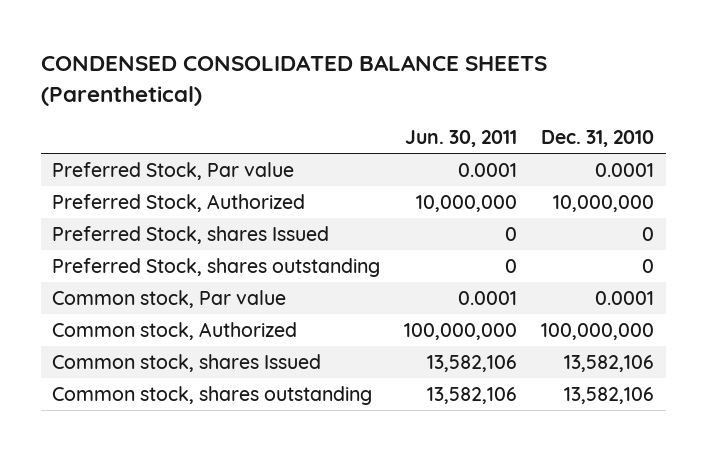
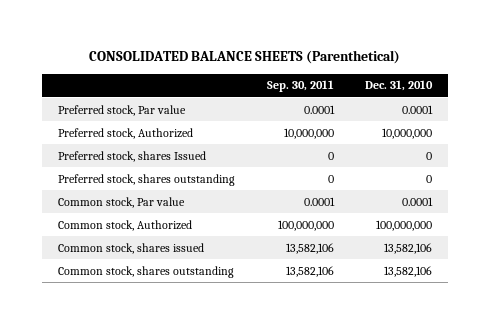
- CONDENSED CONSOLIDATED BALANCE SHEETS (Parenthetical)
+ CONSOLIDATED BALANCE SHEETS (Parenthetical)
- | Jun. 30, 2011 | Dec. 31, 2010
+ | Sep. 30, 2011 | Dec. 31, 2010
- Preferred Stock, Par value | 0.0001 | 0.0001
- Preferred Stock, Authorized | 10,000,000 | 10,000,000
- Preferred Stock, shares Issued | 0 | 0
- Preferred Stock, shares outstanding | 0 | 0
+ Preferred stock, Par value | 0.0001 | 0.0001
+ Preferred stock, Authorized | 10,000,000 | 10,000,000
+ Preferred stock, shares Issued | 0 | 0
+ Preferred stock, shares outstanding | 0 | 0
- Common stock, shares Issued | 13,582,106 | 13,582,106
+ Common stock, shares issued | 13,582,106 | 13,582,106

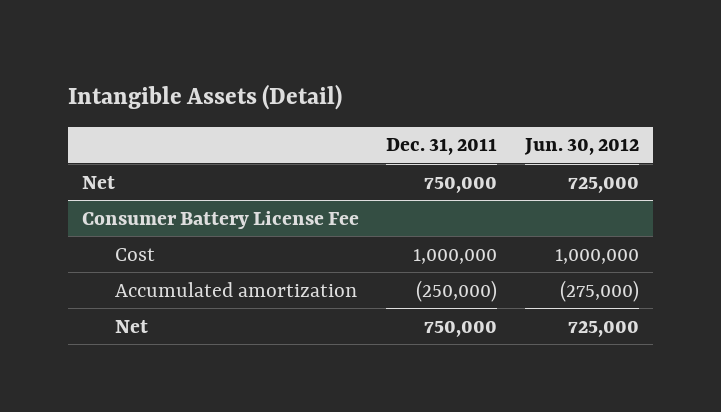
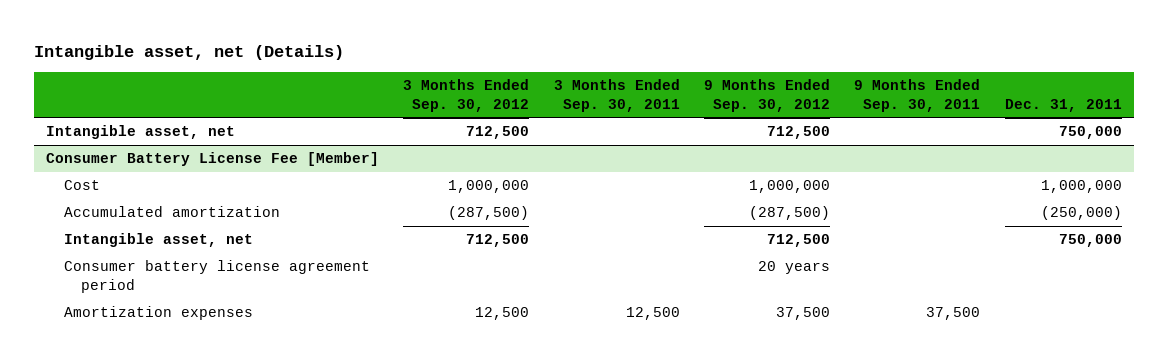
- Intangible Assets (Detail)
+ Intangible asset, net (Details)
- | Dec. 31, 2011 | Jun. 30, 2012
+ | 3 Months Ended Sep. 30, 2012 | 3 Months Ended Sep. 30, 2011 | 9 Months Ended Sep. 30, 2012 | 9 Months Ended Sep. 30, 2011 | Dec. 31, 2011
- Net | 750,000 | 725,000
- Consumer Battery License Fee
+ Intangible asset, net | 712,500 | | 712,500 | | 750,000
+ Consumer Battery License Fee [Member]
- Net | 750,000 | 725,000
+ Intangible asset, net | 712,500 | | 712,500 | | 750,000
+ Consumer battery license agreement period | | | 20 years | |
+ Amortization expenses | 12,500 | 12,500 | 37,500 | 37,500 |

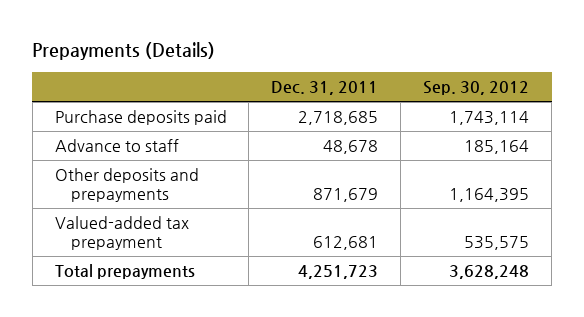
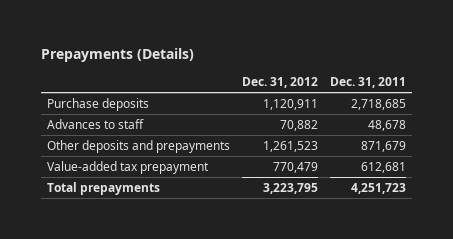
- | Dec. 31, 2011 | Sep. 30, 2012
+ | Dec. 31, 2012 | Dec. 31, 2011
- Purchase deposits paid | 2,718,685 | 1,743,114
- Advance to staff | 48,678 | 185,164
+ Purchase deposits | 1,120,911 | 2,718,685
+ Advances to staff | 70,882 | 48,678
- Valued-added tax prepayment | 612,681 | 535,575
+ Value-added tax prepayment | 770,479 | 612,681

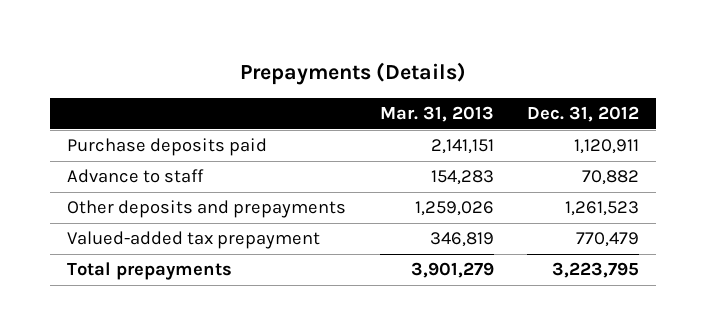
- | Dec. 31, 2012 | Dec. 31, 2011
+ | Mar. 31, 2013 | Dec. 31, 2012
- Purchase deposits | 1,120,911 | 2,718,685
- Advances to staff | 70,882 | 48,678
+ Purchase deposits paid | 2,141,151 | 1,120,911
+ Advance to staff | 154,283 | 70,882
- Value-added tax prepayment | 770,479 | 612,681
+ Valued-added tax prepayment | 346,819 | 770,479

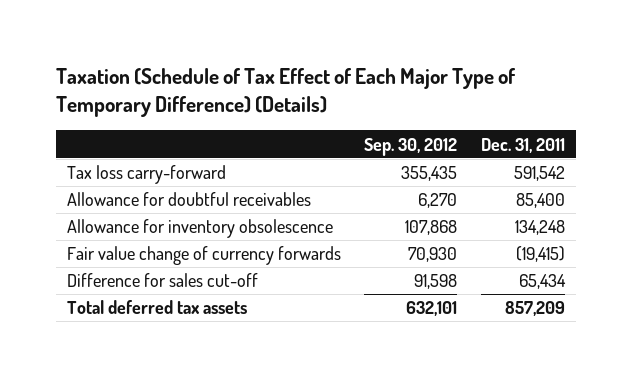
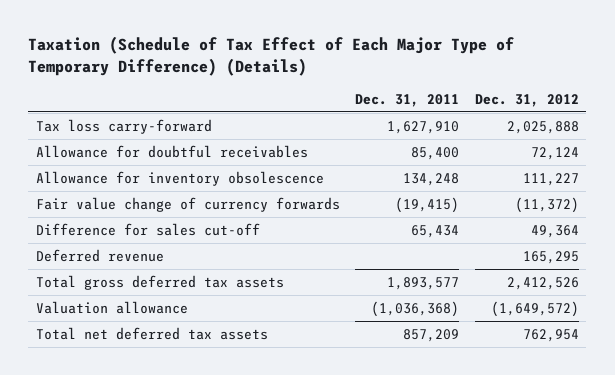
- | Sep. 30, 2012 | Dec. 31, 2011
+ | Dec. 31, 2011 | Dec. 31, 2012
- Tax loss carry-forward | 355,435 | 591,542
+ Tax loss carry-forward | 1,627,910 | 2,025,888
- Total deferred tax assets | 632,101 | 857,209
+ Deferred revenue | | 165,295
+ Total gross deferred tax assets | 1,893,577 | 2,412,526
+ Valuation allowance | (1,036,368) | (1,649,572)
+ Total net deferred tax assets | 857,209 | 762,954

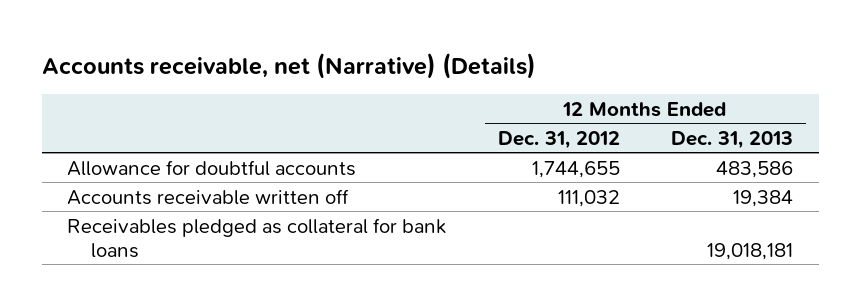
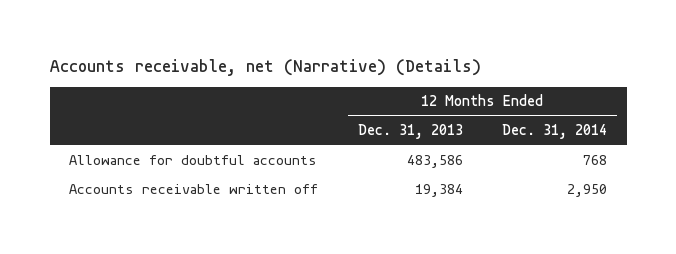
- | 12 Months Ended Dec. 31, 2012 | 12 Months Ended Dec. 31, 2013
+ | 12 Months Ended Dec. 31, 2013 | 12 Months Ended Dec. 31, 2014
- Receivables pledged as collateral for bank loans | | 19,018,181

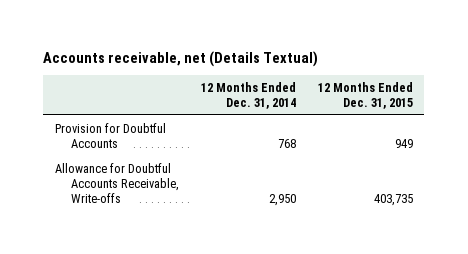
- Accounts receivable, net (Narrative) (Details)
+ Accounts receivable, net (Details Textual)
- | 12 Months Ended Dec. 31, 2013 | 12 Months Ended Dec. 31, 2014
+ | 12 Months Ended Dec. 31, 2014 | 12 Months Ended Dec. 31, 2015
- Allowance for doubtful accounts | 483,586 | 768
- Accounts receivable written off | 19,384 | 2,950
+ Provision for Doubtful Accounts | 768 | 949
+ Allowance for Doubtful Accounts Receivable, Write-offs | 2,950 | 403,735

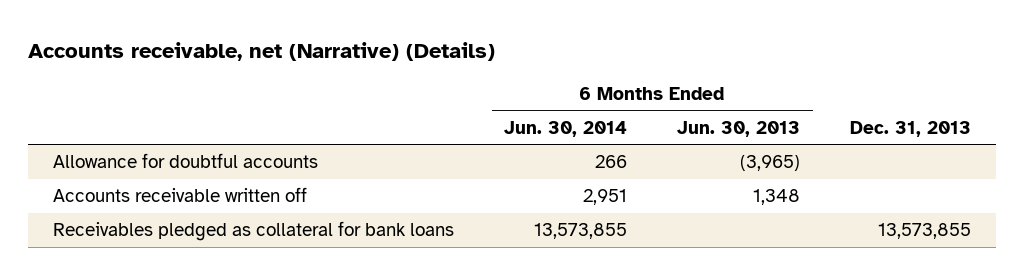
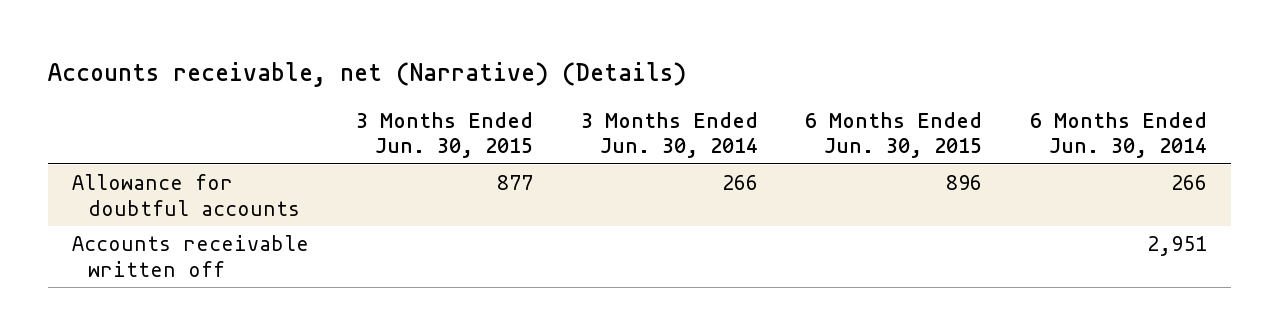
- | 6 Months Ended Jun. 30, 2014 | 6 Months Ended Jun. 30, 2013 | Dec. 31, 2013
+ | 3 Months Ended Jun. 30, 2015 | 3 Months Ended Jun. 30, 2014 | 6 Months Ended Jun. 30, 2015 | 6 Months Ended Jun. 30, 2014
- Receivables pledged as collateral for bank loans | 13,573,855 | | 13,573,855

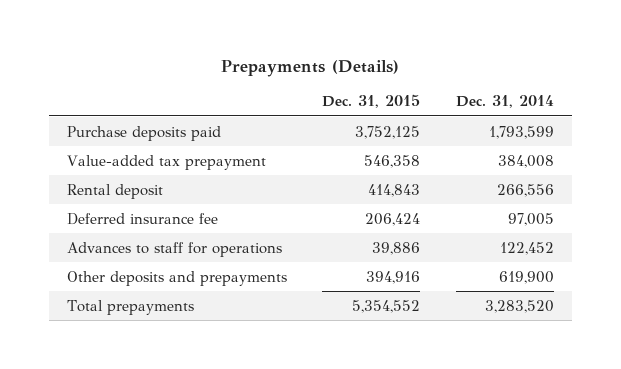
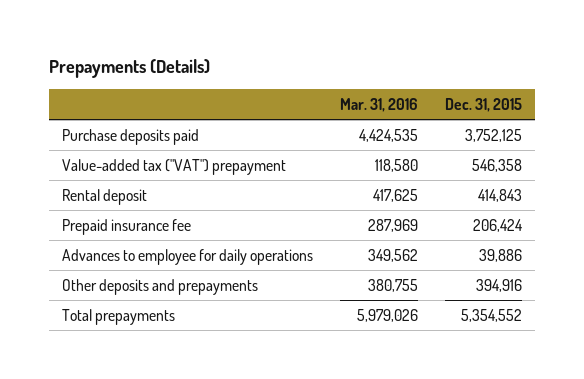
- | Dec. 31, 2015 | Dec. 31, 2014
+ | Mar. 31, 2016 | Dec. 31, 2015
- Value-added tax prepayment | 546,358 | 384,008
+ Value-added tax ("VAT") prepayment | 118,580 | 546,358
- Deferred insurance fee | 206,424 | 97,005
- Advances to staff for operations | 39,886 | 122,452
+ Prepaid insurance fee | 287,969 | 206,424
+ Advances to employee for daily operations | 349,562 | 39,886

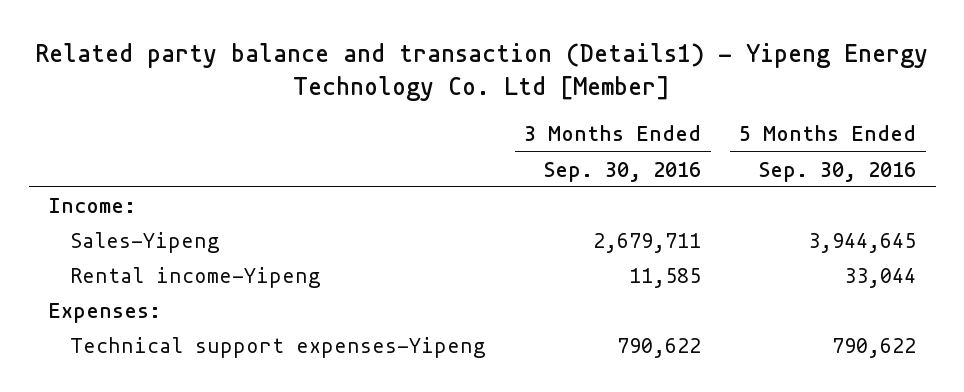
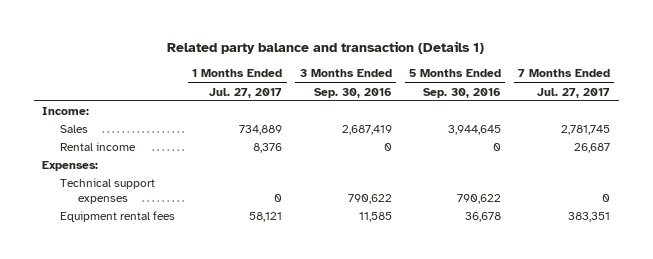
- Related party balance and transaction (Details1) - Yipeng Energy Technology Co. Ltd [Member]
+ Related party balance and transaction (Details 1)
- | 3 Months Ended Sep. 30, 2016 | 5 Months Ended Sep. 30, 2016
+ | 1 Months Ended Jul. 27, 2017 | 3 Months Ended Sep. 30, 2016 | 5 Months Ended Sep. 30, 2016 | 7 Months Ended Jul. 27, 2017
- Sales-Yipeng | 2,679,711 | 3,944,645
- Rental income-Yipeng | 11,585 | 33,044
+ Sales | 734,889 | 2,687,419 | 3,944,645 | 2,781,745
+ Rental income | 8,376 | 0 | 0 | 26,687
- Technical support expenses-Yipeng | 790,622 | 790,622
+ Technical support expenses | 0 | 790,622 | 790,622 | 0
+ Equipment rental fees | 58,121 | 11,585 | 36,678 | 383,351

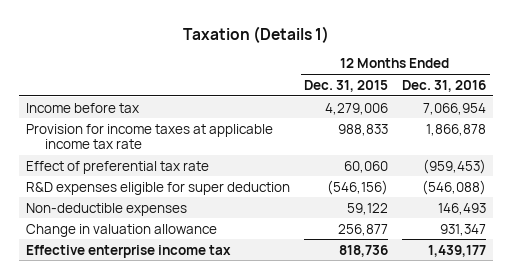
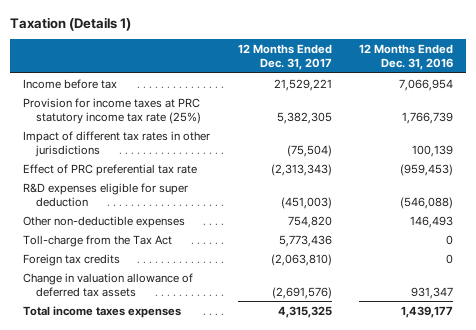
- | 12 Months Ended Dec. 31, 2015 | 12 Months Ended Dec. 31, 2016
+ | 12 Months Ended Dec. 31, 2017 | 12 Months Ended Dec. 31, 2016
- Provision for income taxes at applicable income tax rate | 988,833 | 1,866,878
- Effect of preferential tax rate | 60,060 | (959,453)
+ Provision for income taxes at PRC statutory income tax rate (25%) | 5,382,305 | 1,766,739
+ Impact of different tax rates in other jurisdictions | (75,504) | 100,139
+ Effect of PRC preferential tax rate | (2,313,343) | (959,453)
- Non-deductible expenses | 59,122 | 146,493
- Change in valuation allowance | 256,877 | 931,347
- Effective enterprise income tax | 818,736 | 1,439,177
+ Other non-deductible expenses | 754,820 | 146,493
+ Toll-charge from the Tax Act | 5,773,436 | 0
+ Foreign tax credits | (2,063,810) | 0
+ Change in valuation allowance of deferred tax assets | (2,691,576) | 931,347
+ Total income taxes expenses | 4,315,325 | 1,439,177

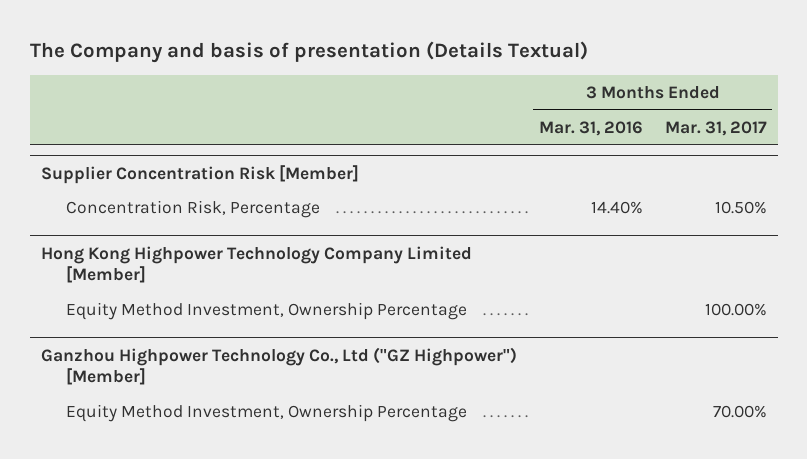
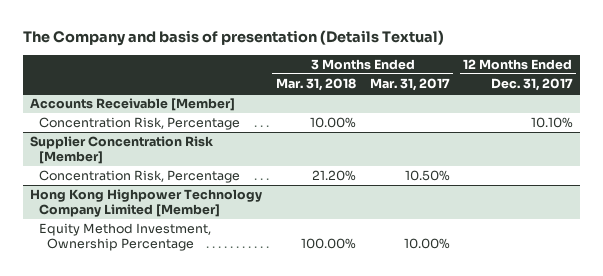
- | 3 Months Ended Mar. 31, 2016 | 3 Months Ended Mar. 31, 2017
+ | 3 Months Ended Mar. 31, 2018 | 3 Months Ended Mar. 31, 2017 | 12 Months Ended Dec. 31, 2017
+ Accounts Receivable [Member]
+ Concentration Risk, Percentage | 10.00% | | 10.10%
@ Hong Kong Highpower Technology Company Limited [Member]
- Equity Method Investment, Ownership Percentage | | 100.00%
- Ganzhou Highpower Technology Co., Ltd ("GZ Highpower") [Member]
- Equity Method Investment, Ownership Percentage | | 70.00%
@ Hong Kong Highpower Technology Company Limited [Member]
+ Equity Method Investment, Ownership Percentage | 100.00% | 10.00% |

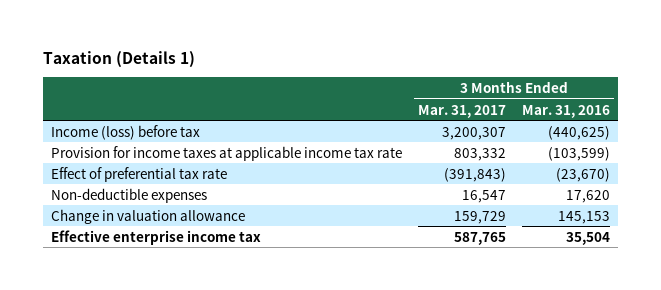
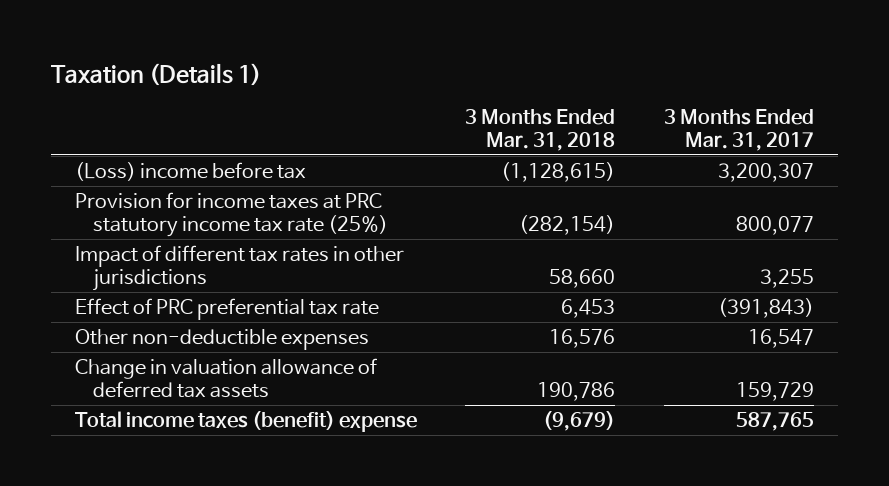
- | 3 Months Ended Mar. 31, 2017 | 3 Months Ended Mar. 31, 2016
+ | 3 Months Ended Mar. 31, 2018 | 3 Months Ended Mar. 31, 2017
- Income (loss) before tax | 3,200,307 | (440,625)
- Provision for income taxes at applicable income tax rate | 803,332 | (103,599)
- Effect of preferential tax rate | (391,843) | (23,670)
- Non-deductible expenses | 16,547 | 17,620
- Change in valuation allowance | 159,729 | 145,153
- Effective enterprise income tax | 587,765 | 35,504
+ (Loss) income before tax | (1,128,615) | 3,200,307
+ Provision for income taxes at PRC statutory income tax rate (25%) | (282,154) | 800,077
+ Impact of different tax rates in other jurisdictions | 58,660 | 3,255
+ Effect of PRC preferential tax rate | 6,453 | (391,843)
+ Other non-deductible expenses | 16,576 | 16,547
+ Change in valuation allowance of deferred tax assets | 190,786 | 159,729
+ Total income taxes (benefit) expense | (9,679) | 587,765

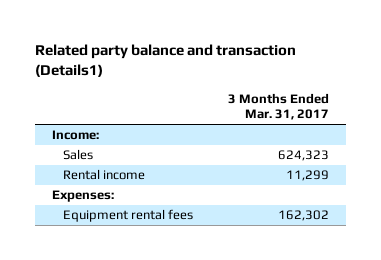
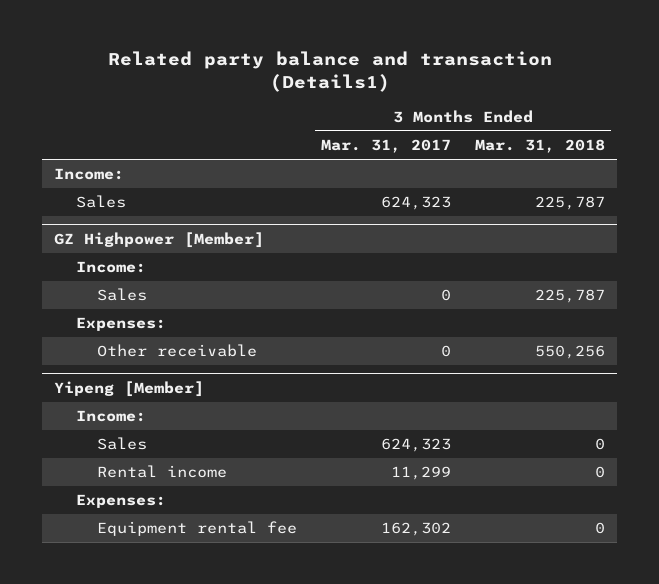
- | 3 Months Ended Mar. 31, 2017
+ | 3 Months Ended Mar. 31, 2017 | 3 Months Ended Mar. 31, 2018
+ GZ Highpower [Member]
+ Income:
+ Sales | 0 | 225,787
+ Expenses:
+ Other receivable | 0 | 550,256
+ Yipeng [Member]
+ Income:
+ Sales | 624,323 | 0
- Equipment rental fees | 162,302
+ Equipment rental fee | 162,302 | 0

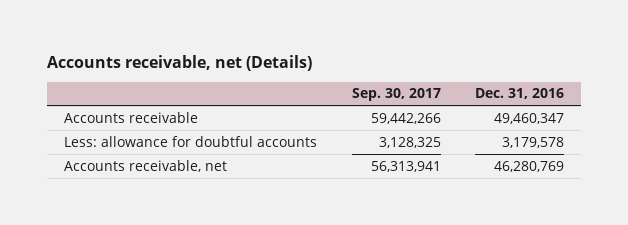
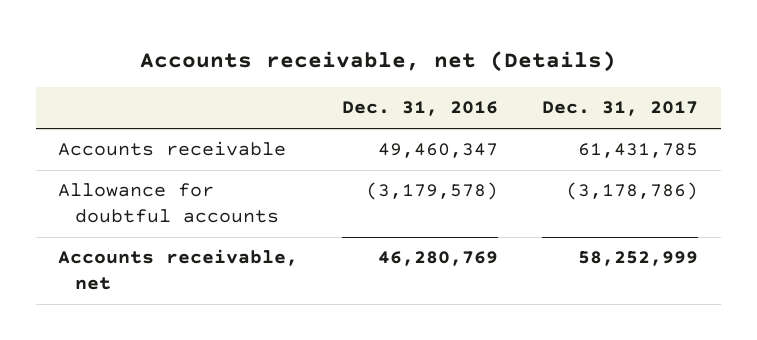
- | Sep. 30, 2017 | Dec. 31, 2016
+ | Dec. 31, 2016 | Dec. 31, 2017
- Less: allowance for doubtful accounts | 3,128,325 | 3,179,578
+ Allowance for doubtful accounts | (3,179,578) | (3,178,786)

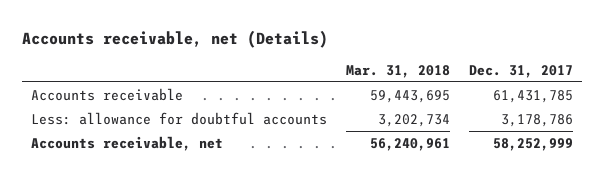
- | Dec. 31, 2016 | Dec. 31, 2017
+ | Mar. 31, 2018 | Dec. 31, 2017
- Allowance for doubtful accounts | (3,179,578) | (3,178,786)
+ Less: allowance for doubtful accounts | 3,202,734 | 3,178,786

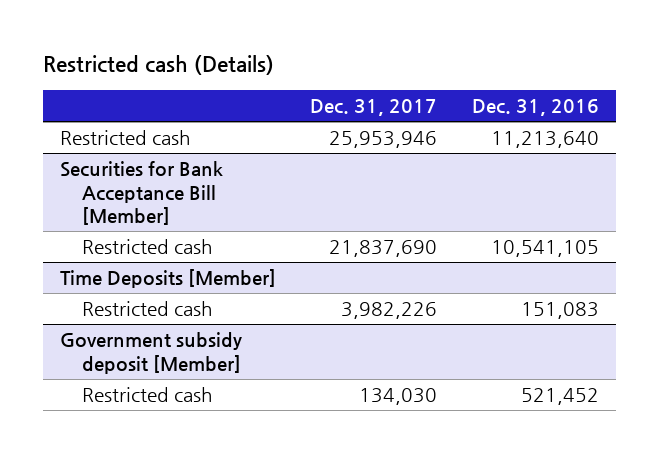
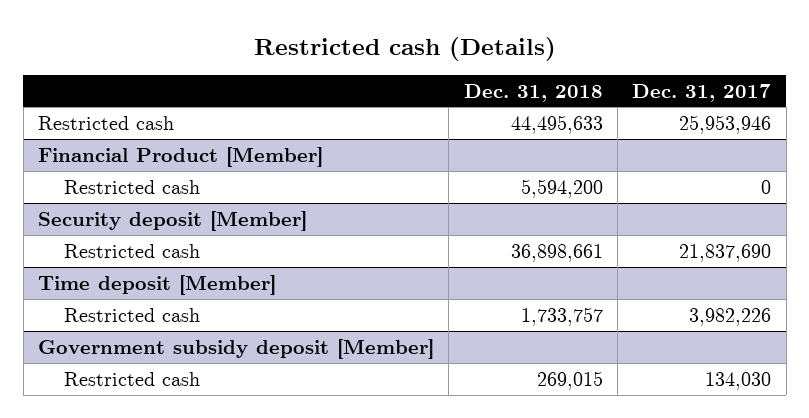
- | Dec. 31, 2017 | Dec. 31, 2016
+ | Dec. 31, 2018 | Dec. 31, 2017
- Securities for Bank Acceptance Bill [Member]
+ Financial Product [Member]
+ Restricted cash | 5,594,200 | 0
+ Security deposit [Member]
- Time Deposits [Member]
+ Time deposit [Member]

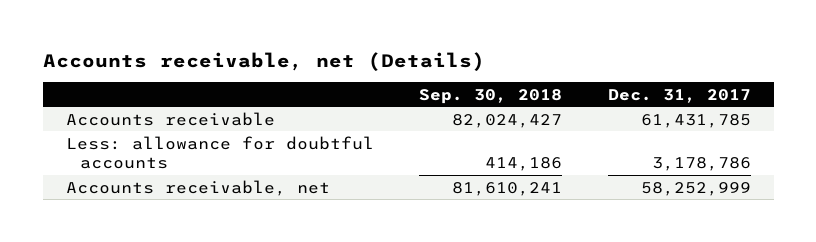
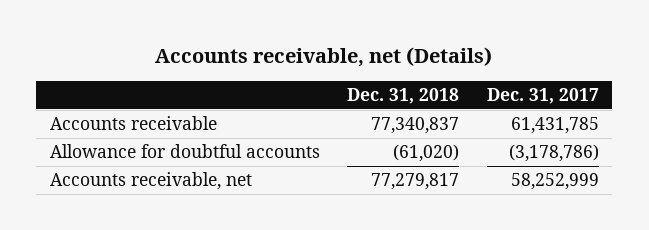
- | Sep. 30, 2018 | Dec. 31, 2017
+ | Dec. 31, 2018 | Dec. 31, 2017
- Less: allowance for doubtful accounts | 414,186 | 3,178,786
+ Allowance for doubtful accounts | (61,020) | (3,178,786)

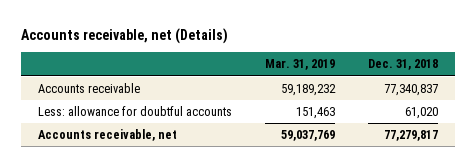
- | Dec. 31, 2018 | Dec. 31, 2017
+ | Mar. 31, 2019 | Dec. 31, 2018
- Allowance for doubtful accounts | (61,020) | (3,178,786)
+ Less: allowance for doubtful accounts | 151,463 | 61,020

